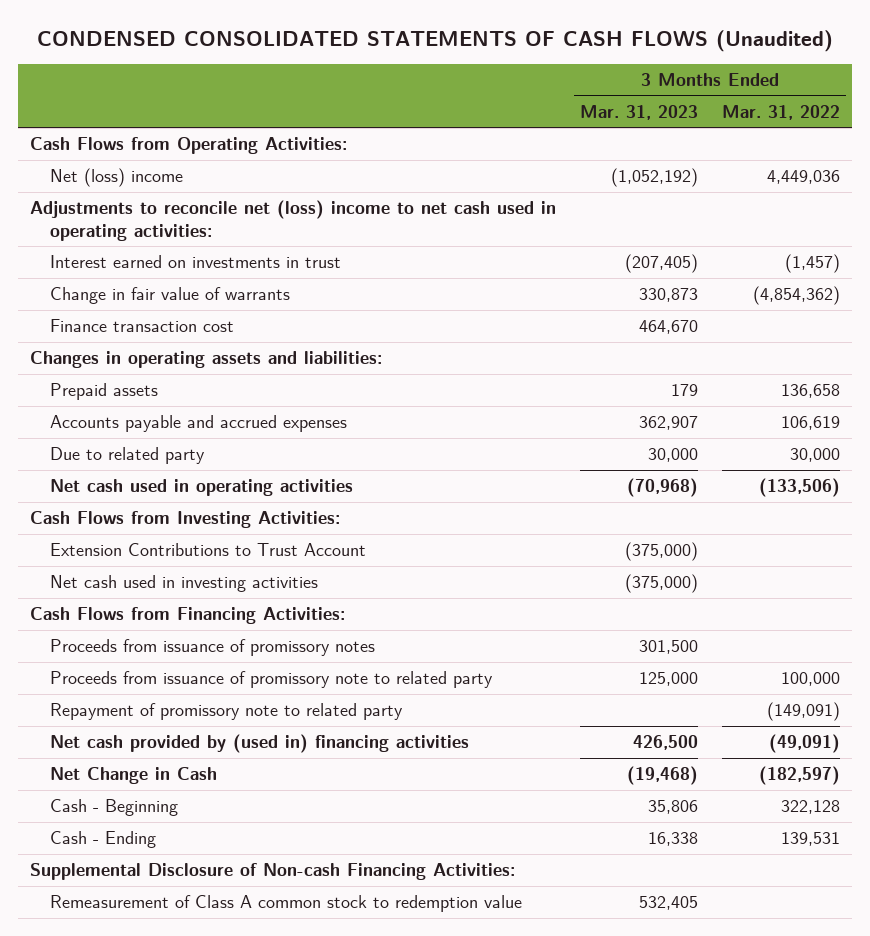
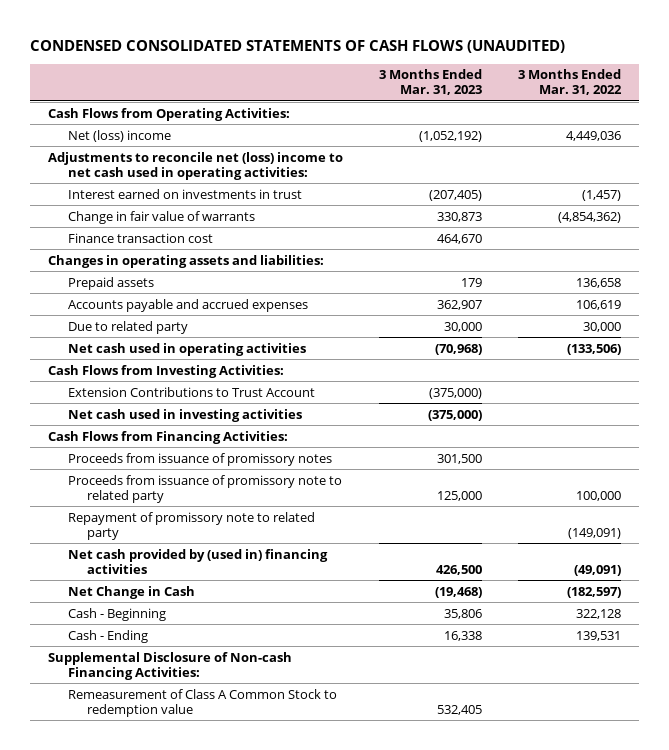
- CONDENSED CONSOLIDATED STATEMENTS OF CASH FLOWS (Unaudited)
+ CONDENSED CONSOLIDATED STATEMENTS OF CASH FLOWS (UNAUDITED)
- Remeasurement of Class A common stock to redemption value | 532,405 |
+ Remeasurement of Class A Common Stock to redemption value | 532,405 |

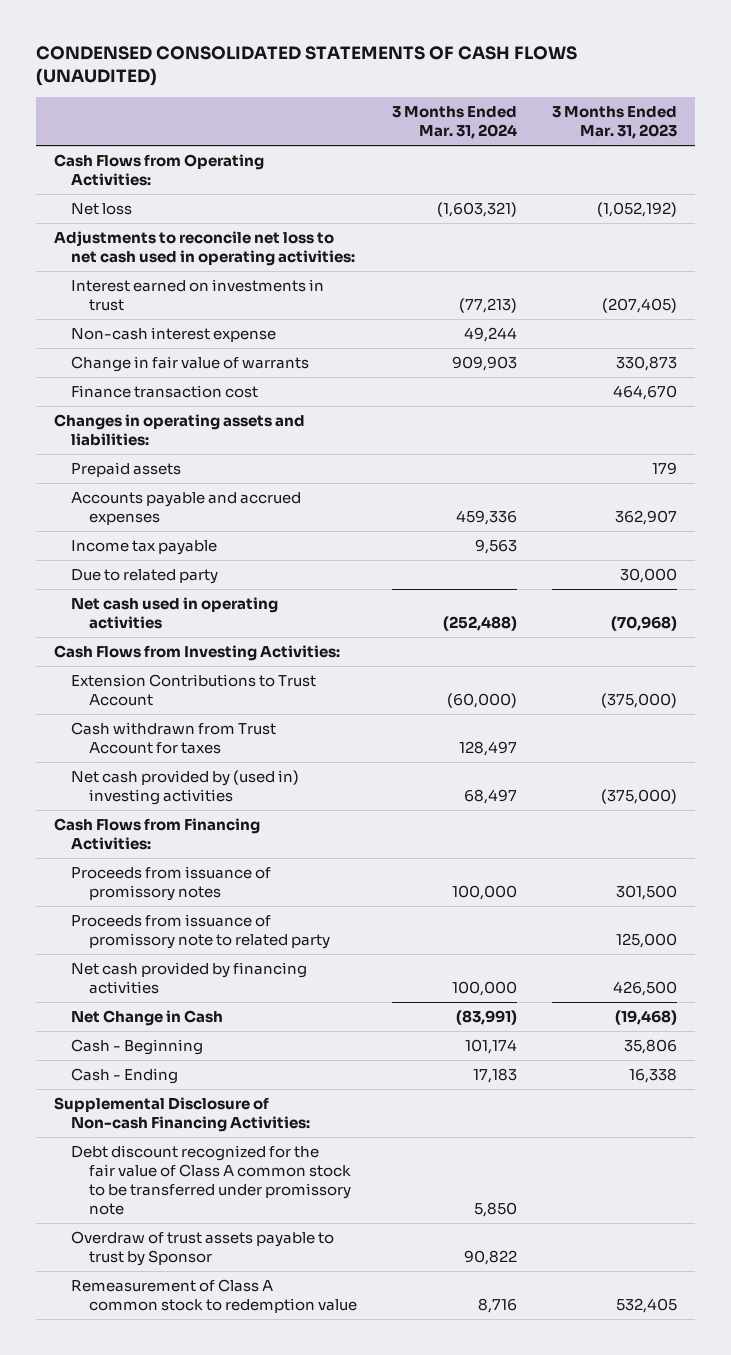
- | 3 Months Ended Mar. 31, 2023 | 3 Months Ended Mar. 31, 2022
+ | 3 Months Ended Mar. 31, 2024 | 3 Months Ended Mar. 31, 2023
- Net (loss) income | (1,052,192) | 4,449,036
- Adjustments to reconcile net (loss) income to net cash used in operating activities:
+ Net loss | (1,603,321) | (1,052,192)
+ Adjustments to reconcile net loss to net cash used in operating activities:
+ Non-cash interest expense | 49,244 |
+ Income tax payable | 9,563 |
- Net cash used in investing activities | (375,000) |
+ Cash withdrawn from Trust Account for taxes | 128,497 |
+ Net cash provided by (used in) investing activities | 68,497 | (375,000)
- Repayment of promissory note to related party | | (149,091)
- Net cash provided by (used in) financing activities | 426,500 | (49,091)
+ Net cash provided by financing activities | 100,000 | 426,500
- Remeasurement of Class A Common Stock to redemption value | 532,405 |
+ Debt discount recognized for the fair value of Class A common stock to be transferred under promissory note | 5,850 |
+ Overdraw of trust assets payable to trust by Sponsor | 90,822 |
+ Remeasurement of Class A common stock to redemption value | 8,716 | 532,405

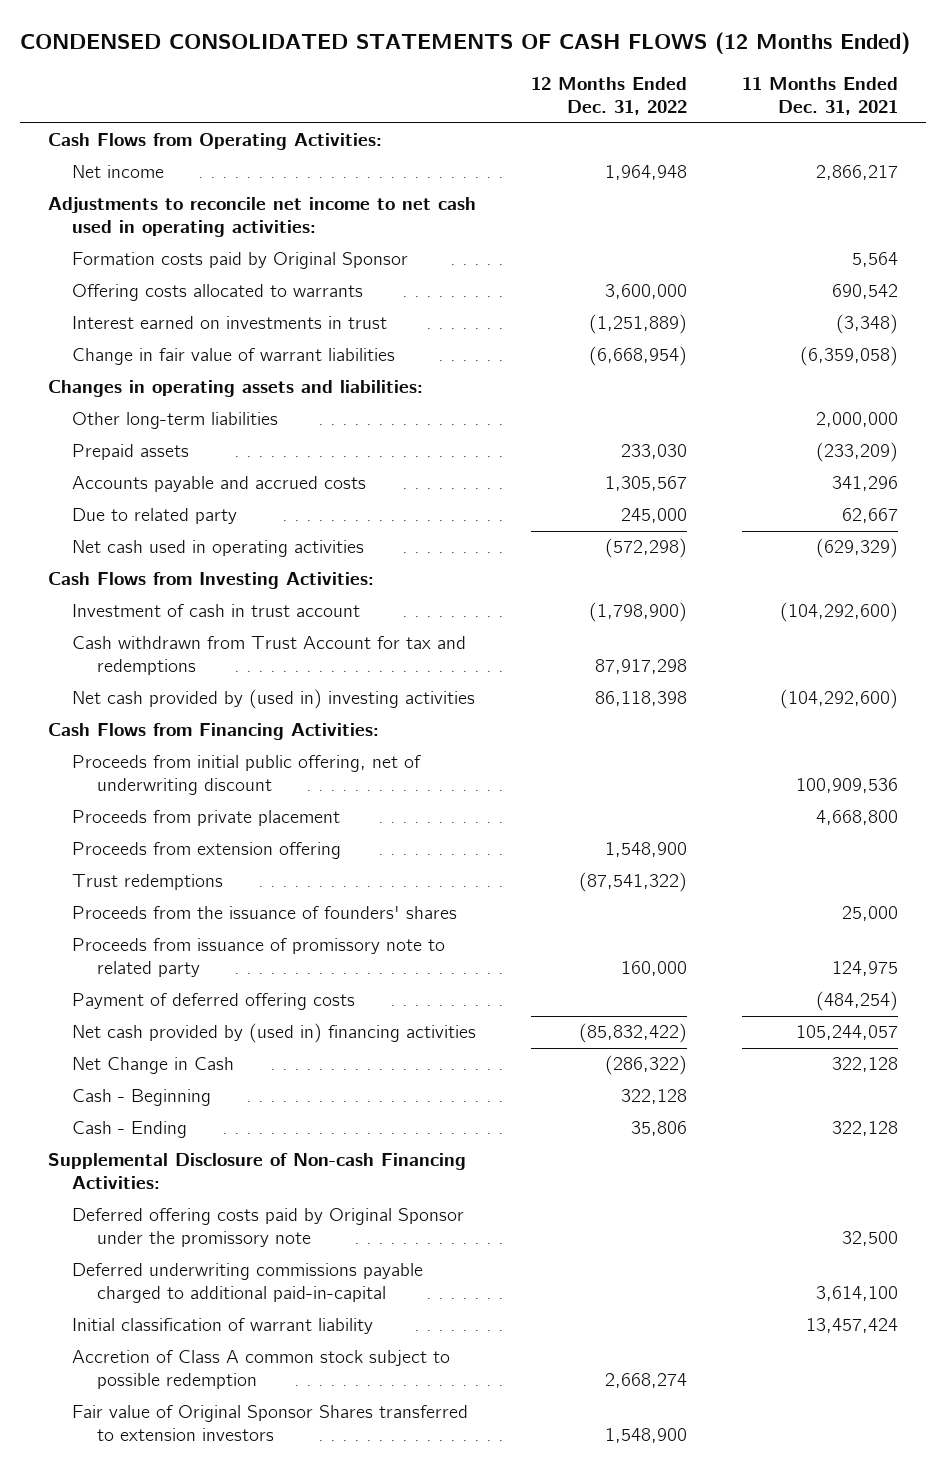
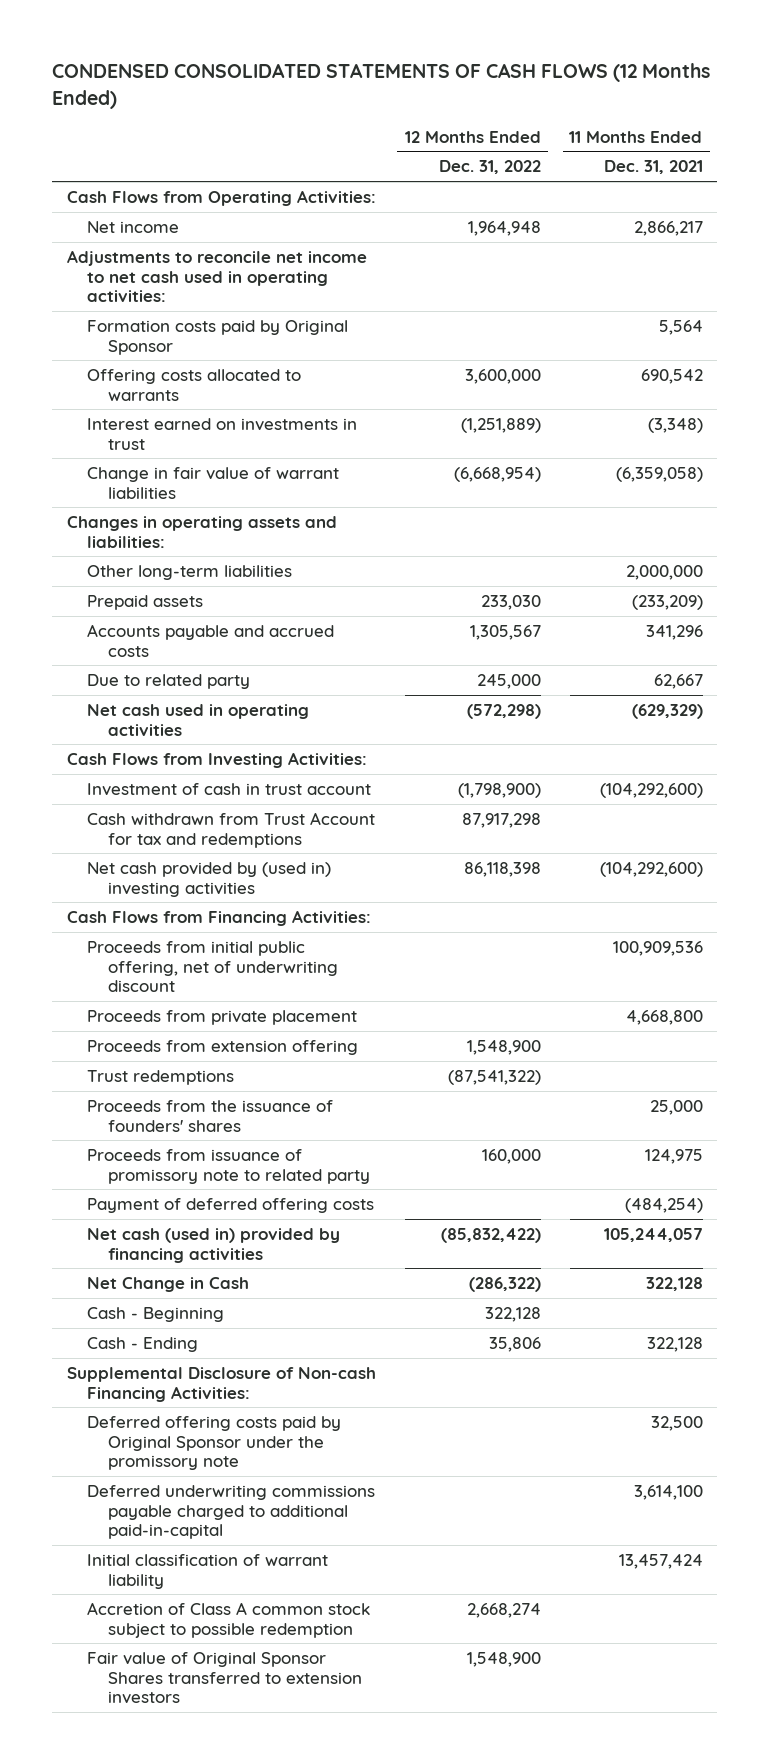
- Net cash provided by (used in) financing activities | (85,832,422) | 105,244,057
+ Net cash (used in) provided by financing activities | (85,832,422) | 105,244,057

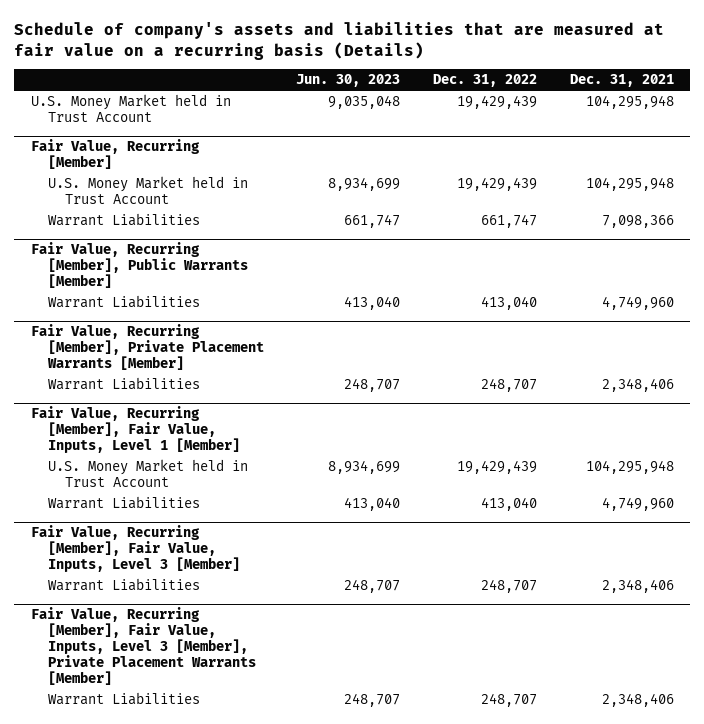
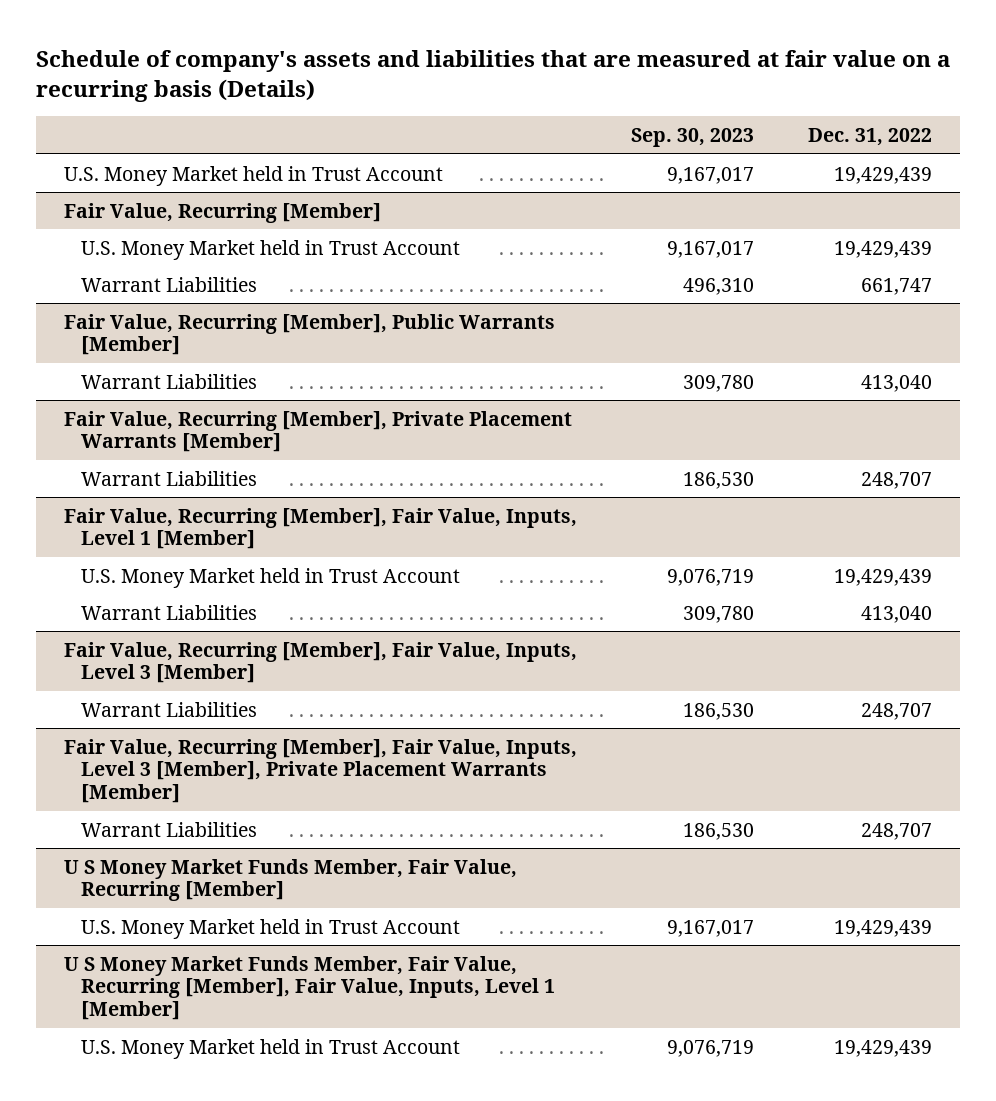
- | Jun. 30, 2023 | Dec. 31, 2022 | Dec. 31, 2021
+ | Sep. 30, 2023 | Dec. 31, 2022
+ U S Money Market Funds Member, Fair Value, Recurring [Member]
+ U.S. Money Market held in Trust Account | 9,167,017 | 19,429,439
+ U S Money Market Funds Member, Fair Value, Recurring [Member], Fair Value, Inputs, Level 1 [Member]
+ U.S. Money Market held in Trust Account | 9,076,719 | 19,429,439

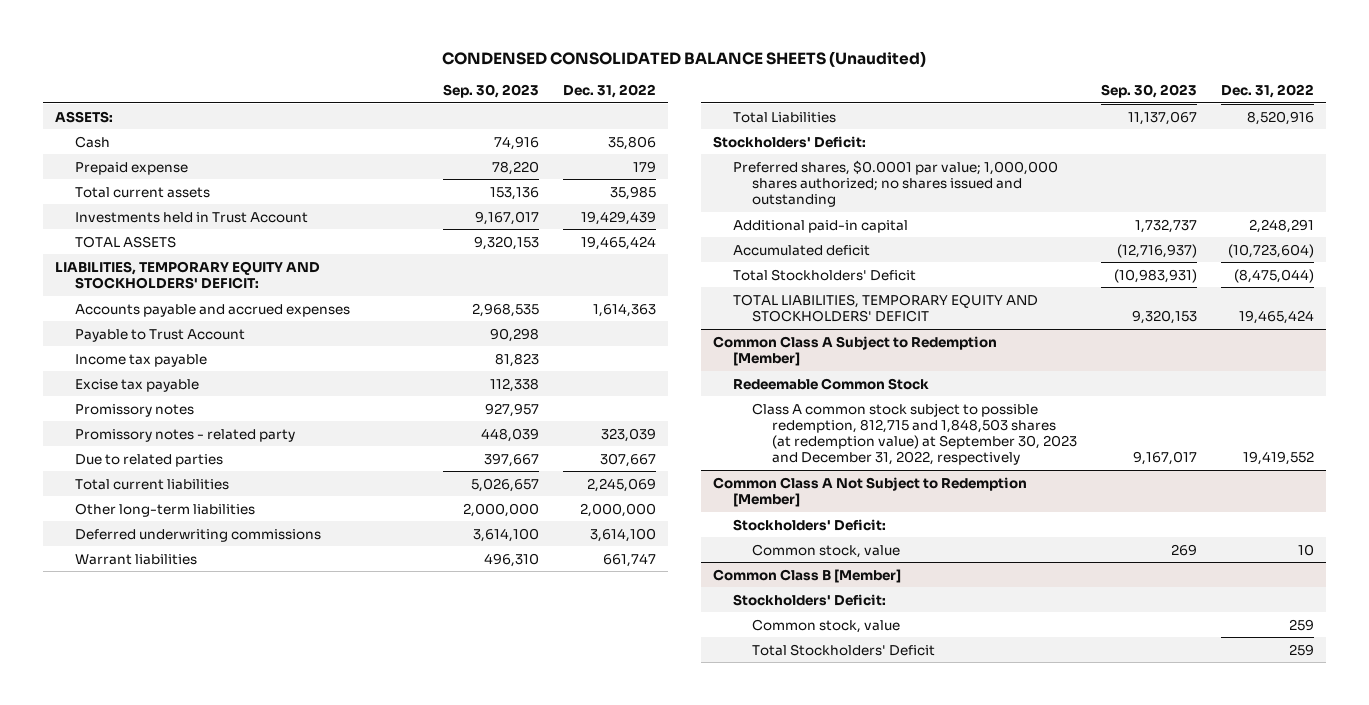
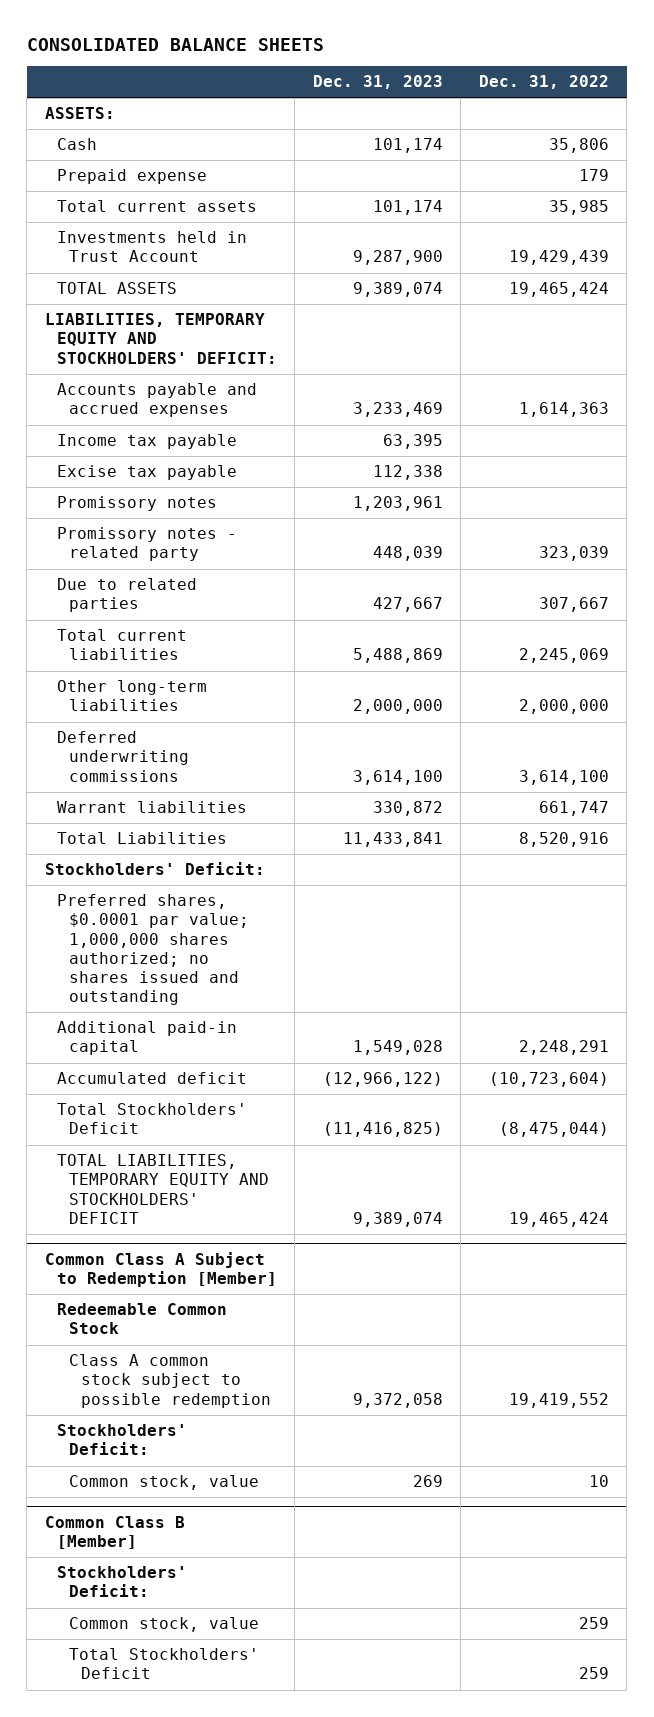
- CONDENSED CONSOLIDATED BALANCE SHEETS (Unaudited)
+ CONSOLIDATED BALANCE SHEETS
- | Sep. 30, 2023 | Dec. 31, 2022
+ | Dec. 31, 2023 | Dec. 31, 2022
- Payable to Trust Account | 90,298 |
@ Common Class A Subject to Redemption [Member]
- Class A common stock subject to possible redemption, 812,715 and 1,848,503 shares (at redemption value) at September 30, 2023 and December 31, 2022, respectively | 9,167,017 | 19,419,552
- Common Class A Not Subject to Redemption [Member]
@ Common Class A Subject to Redemption [Member]
+ Class A common stock subject to possible redemption | 9,372,058 | 19,419,552

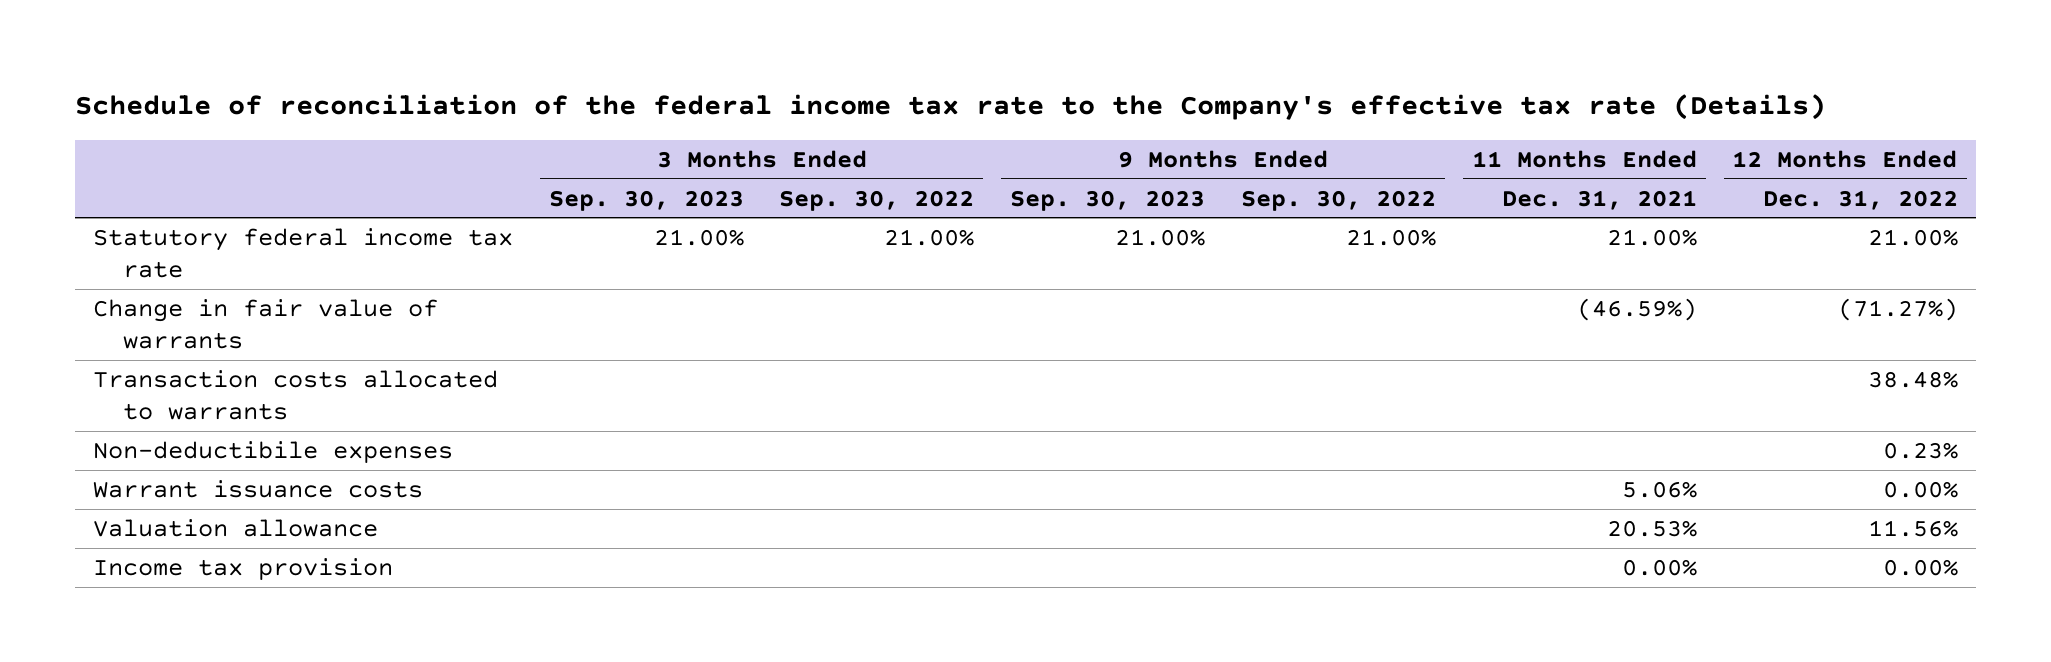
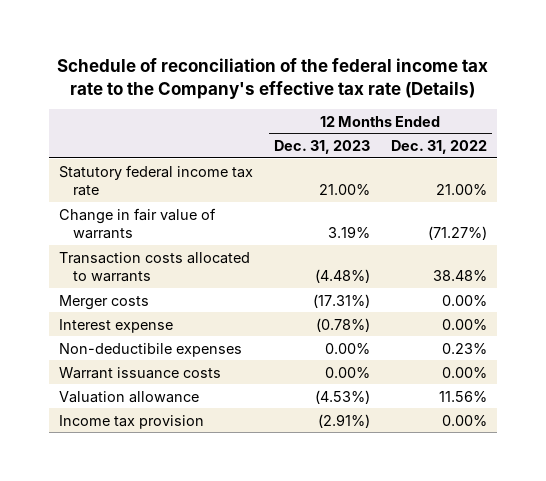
- | 3 Months Ended Sep. 30, 2023 | 3 Months Ended Sep. 30, 2022 | 9 Months Ended Sep. 30, 2023 | 9 Months Ended Sep. 30, 2022 | 11 Months Ended Dec. 31, 2021 | 12 Months Ended Dec. 31, 2022
+ | 12 Months Ended Dec. 31, 2023 | 12 Months Ended Dec. 31, 2022
+ Merger costs | (17.31%) | 0.00%
+ Interest expense | (0.78%) | 0.00%

